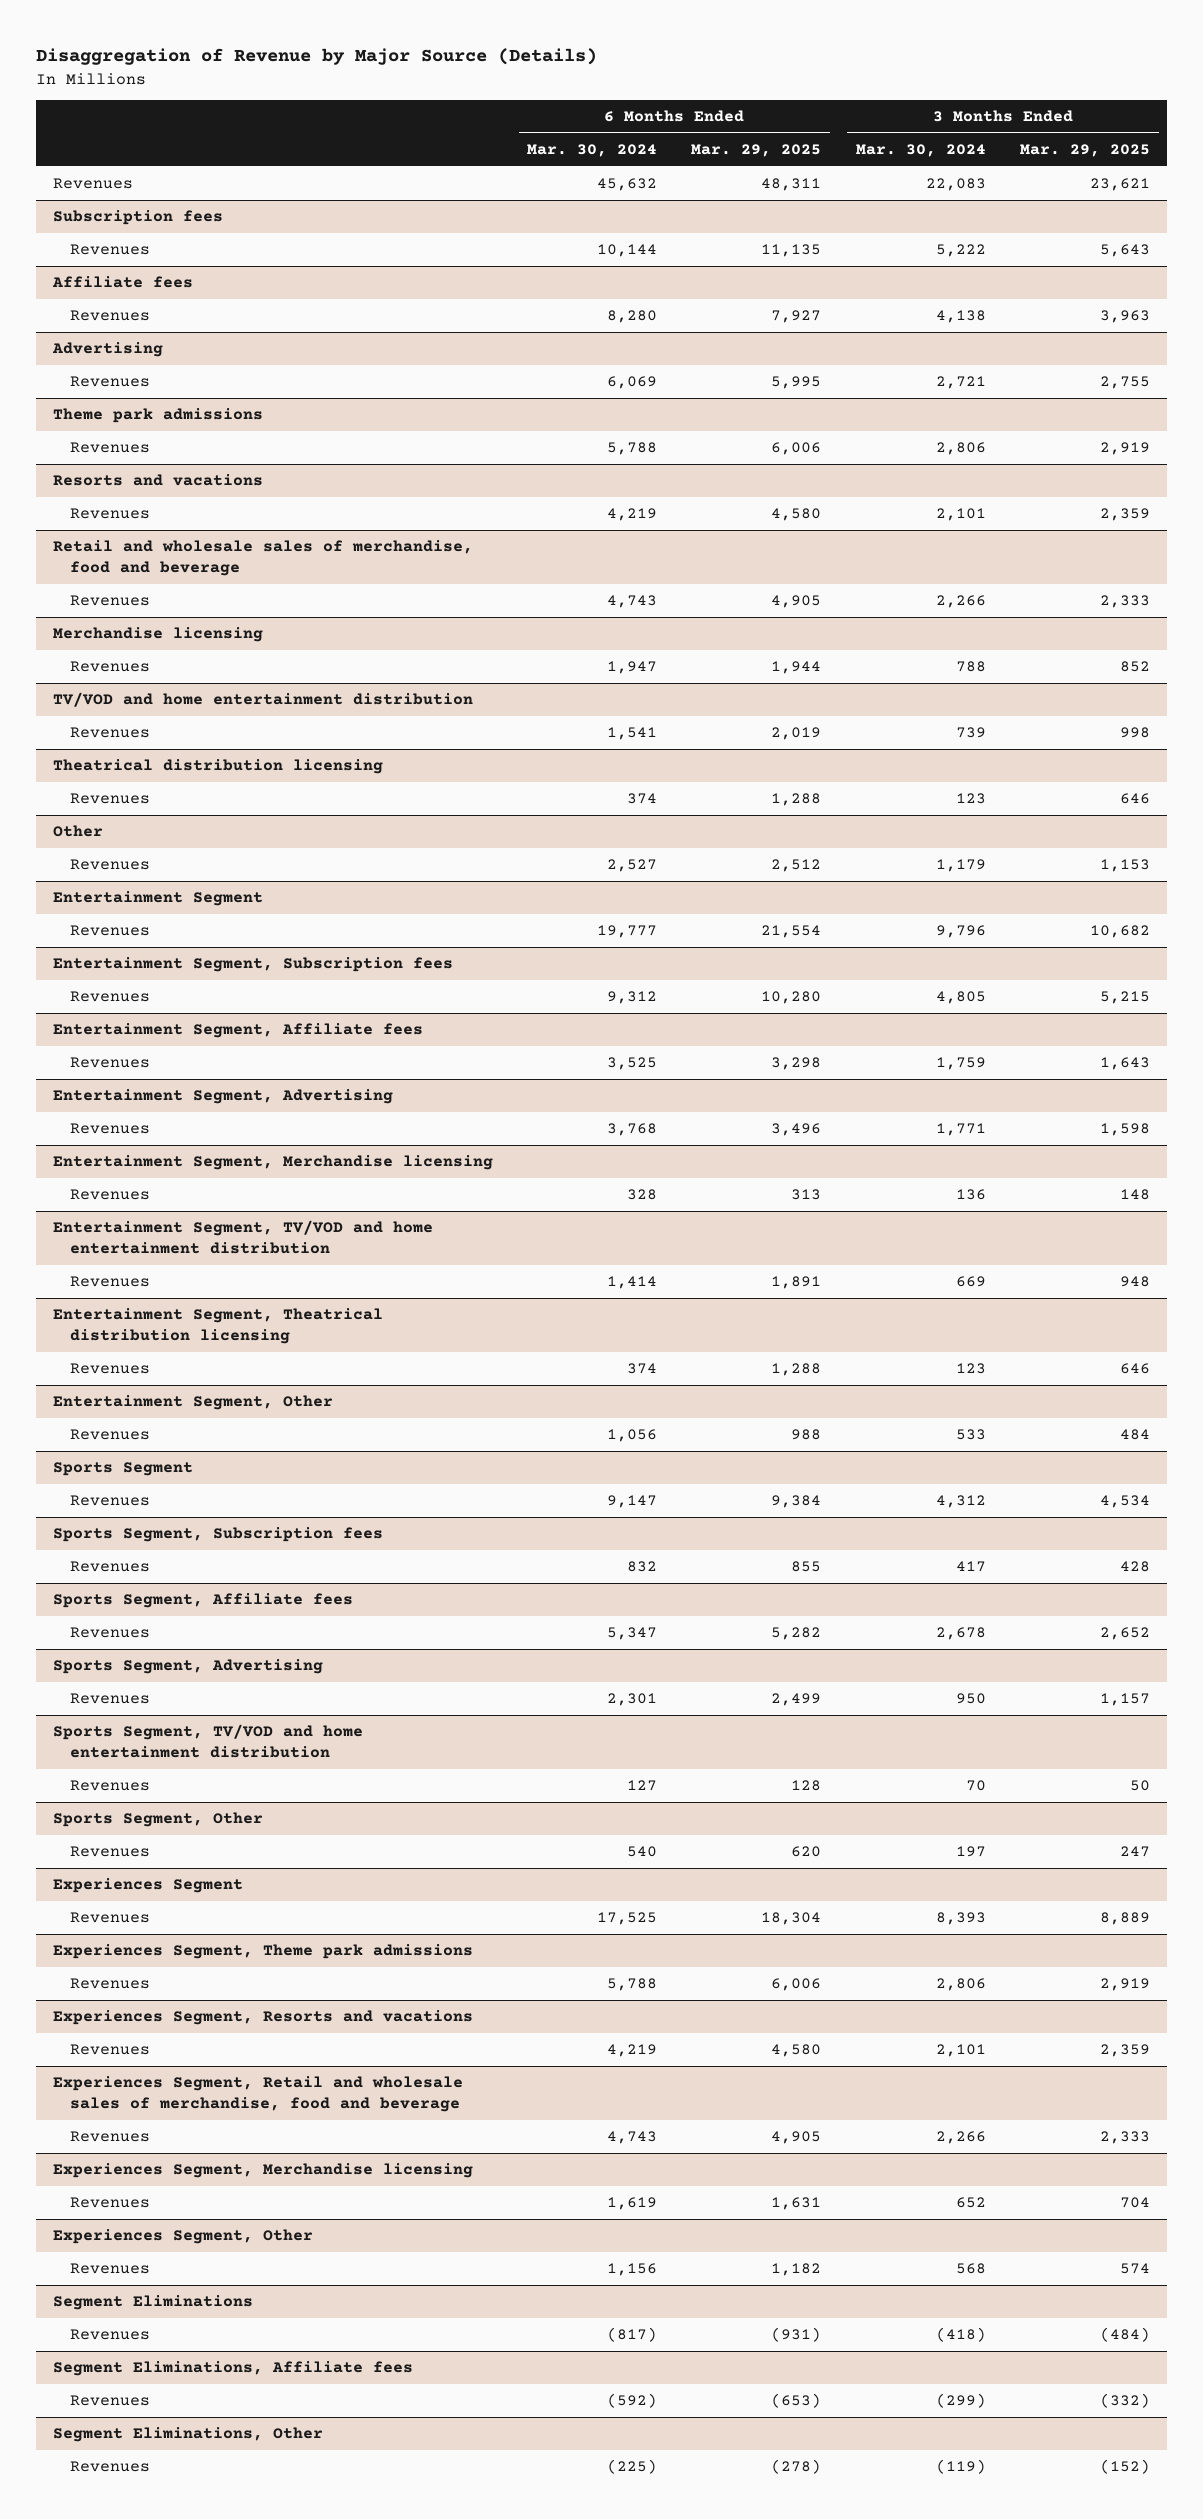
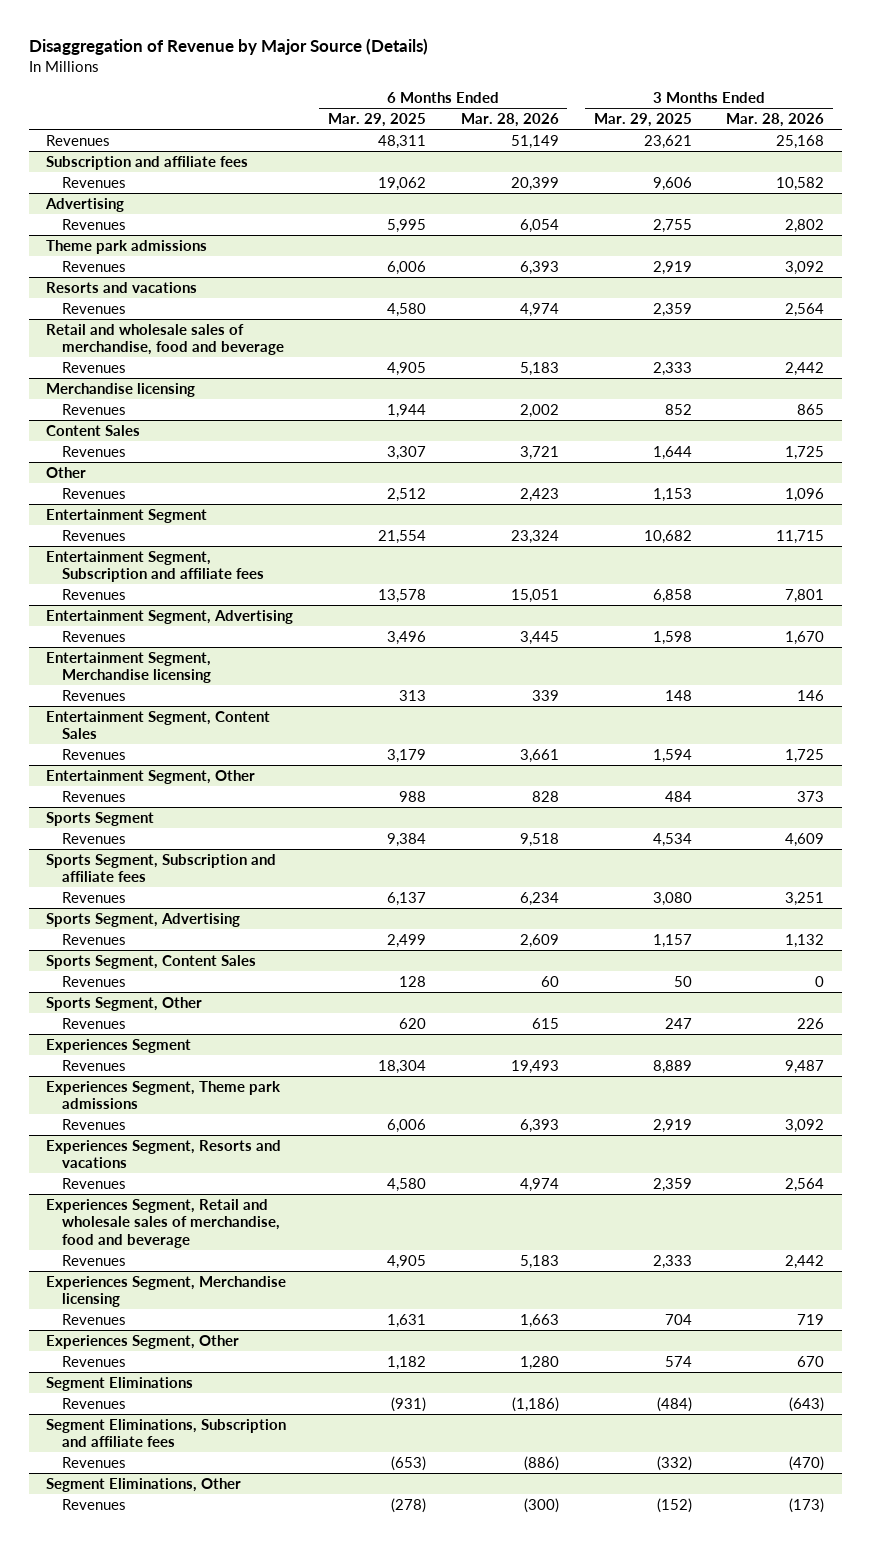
- | 6 Months Ended Mar. 30, 2024 | 6 Months Ended Mar. 29, 2025 | 3 Months Ended Mar. 30, 2024 | 3 Months Ended Mar. 29, 2025
+ | 6 Months Ended Mar. 29, 2025 | 6 Months Ended Mar. 28, 2026 | 3 Months Ended Mar. 29, 2025 | 3 Months Ended Mar. 28, 2026
- Subscription fees
- Revenues | 10,144 | 11,135 | 5,222 | 5,643
- Affiliate fees
- Revenues | 8,280 | 7,927 | 4,138 | 3,963
+ Subscription and affiliate fees
+ Revenues | 19,062 | 20,399 | 9,606 | 10,582
- TV/VOD and home entertainment distribution
- Revenues | 1,541 | 2,019 | 739 | 998
- Theatrical distribution licensing
- Revenues | 374 | 1,288 | 123 | 646
+ Content Sales
+ Revenues | 3,307 | 3,721 | 1,644 | 1,725
- Entertainment Segment, Subscription fees
- Revenues | 9,312 | 10,280 | 4,805 | 5,215
- Entertainment Segment, Affiliate fees
- Revenues | 3,525 | 3,298 | 1,759 | 1,643
+ Entertainment Segment, Subscription and affiliate fees
+ Revenues | 13,578 | 15,051 | 6,858 | 7,801
- Entertainment Segment, TV/VOD and home entertainment distribution
- Revenues | 1,414 | 1,891 | 669 | 948
- Entertainment Segment, Theatrical distribution licensing
- Revenues | 374 | 1,288 | 123 | 646
+ Entertainment Segment, Content Sales
+ Revenues | 3,179 | 3,661 | 1,594 | 1,725
- Sports Segment, Subscription fees
- Revenues | 832 | 855 | 417 | 428
- Sports Segment, Affiliate fees
- Revenues | 5,347 | 5,282 | 2,678 | 2,652
+ Sports Segment, Subscription and affiliate fees
+ Revenues | 6,137 | 6,234 | 3,080 | 3,251
- Sports Segment, TV/VOD and home entertainment distribution
+ Sports Segment, Content Sales
- Segment Eliminations, Affiliate fees
+ Segment Eliminations, Subscription and affiliate fees

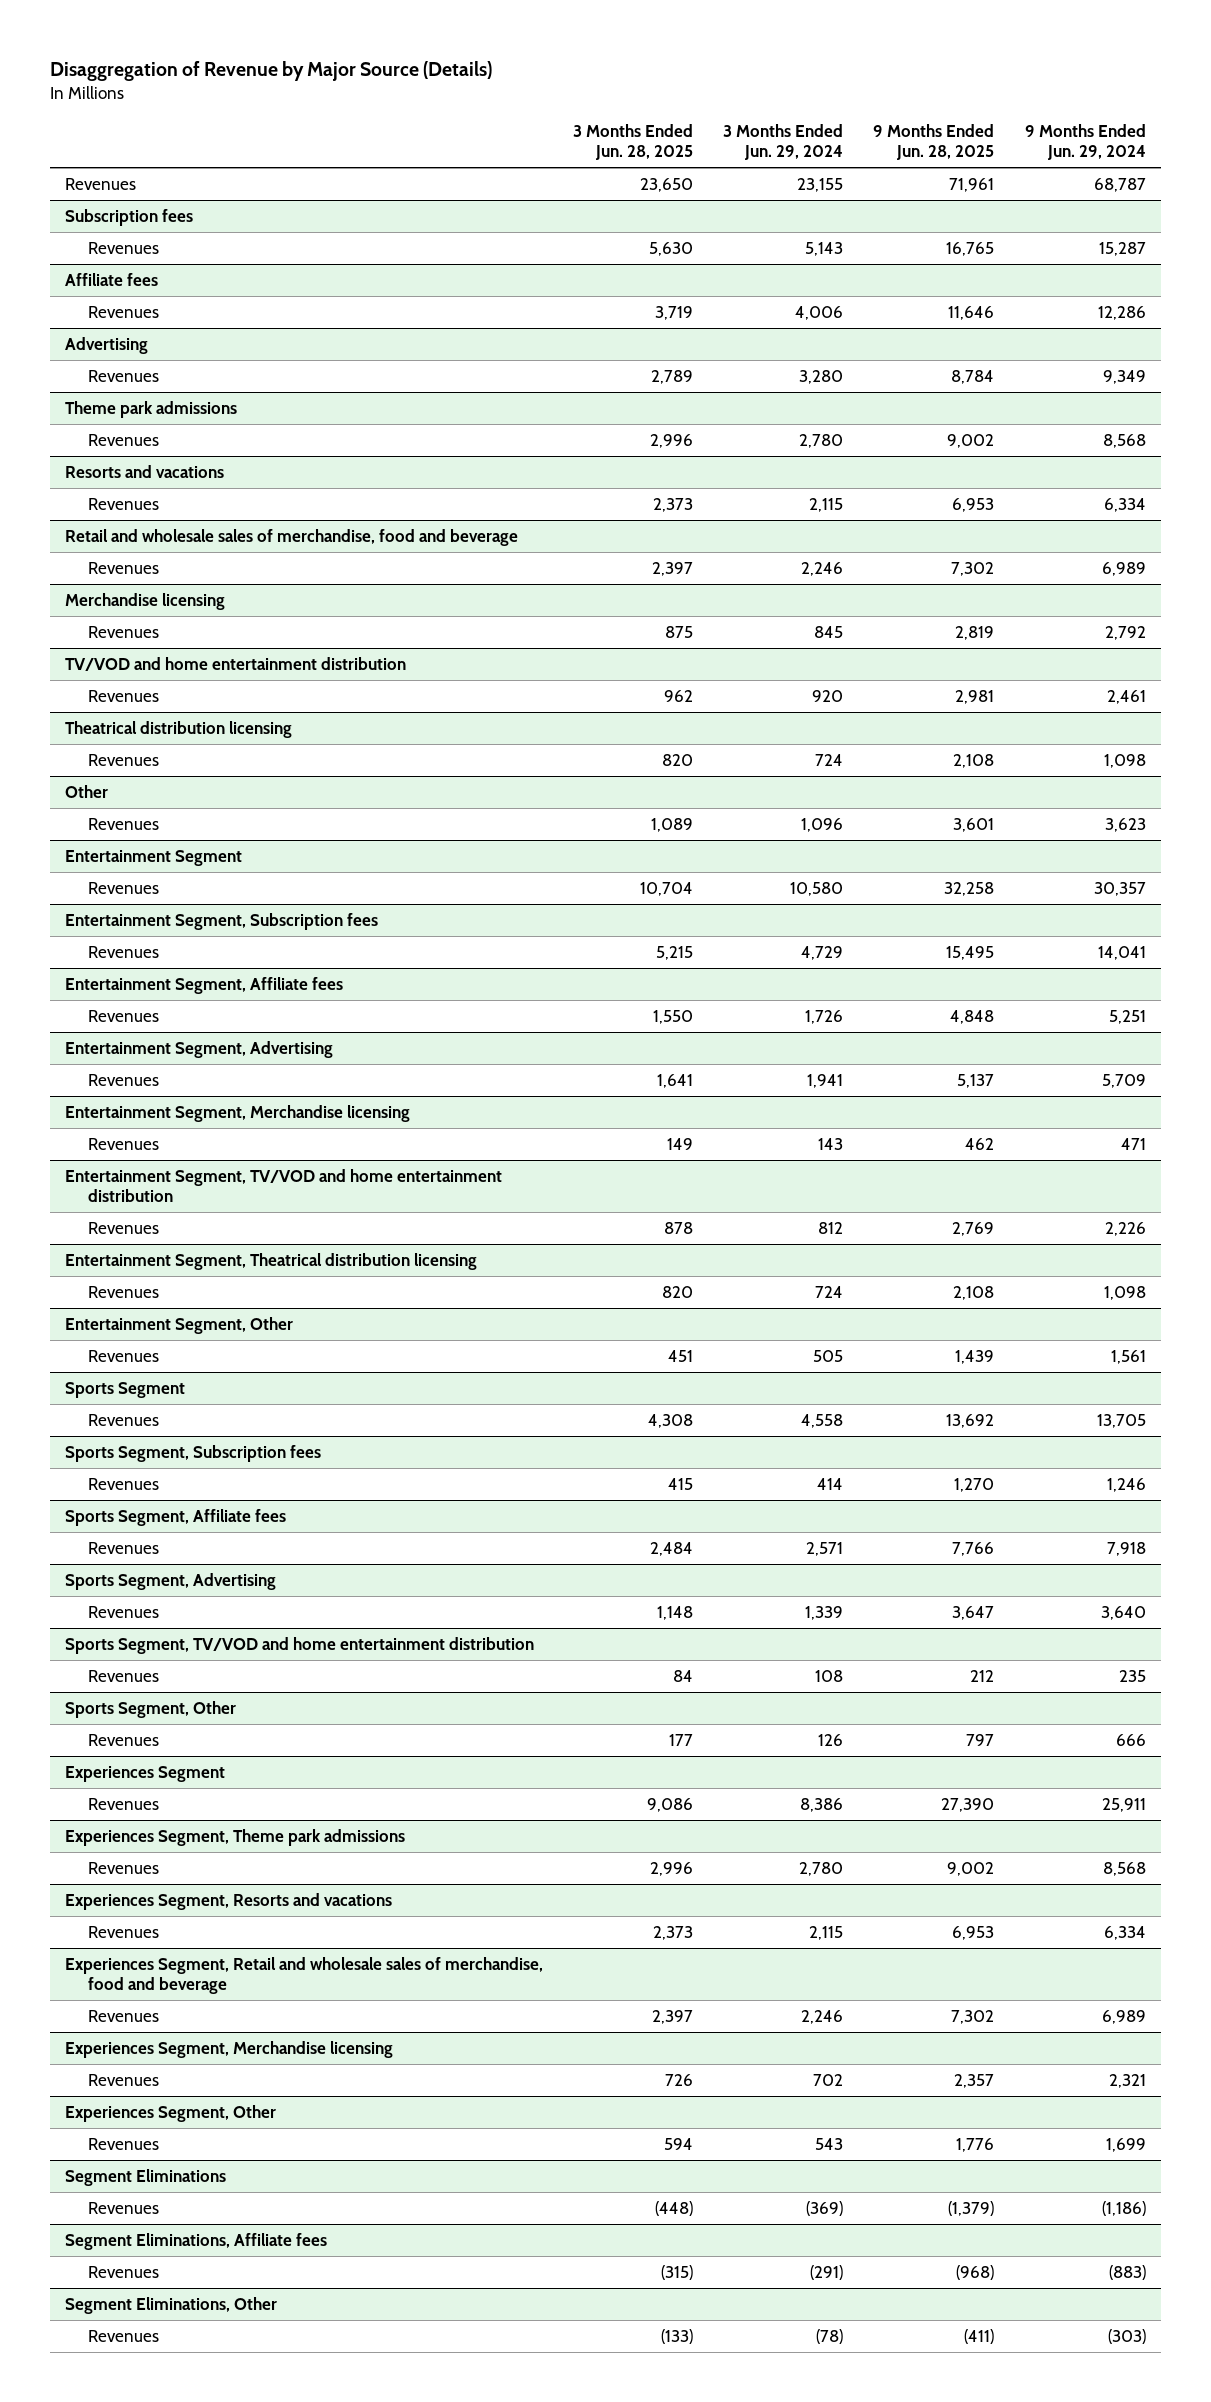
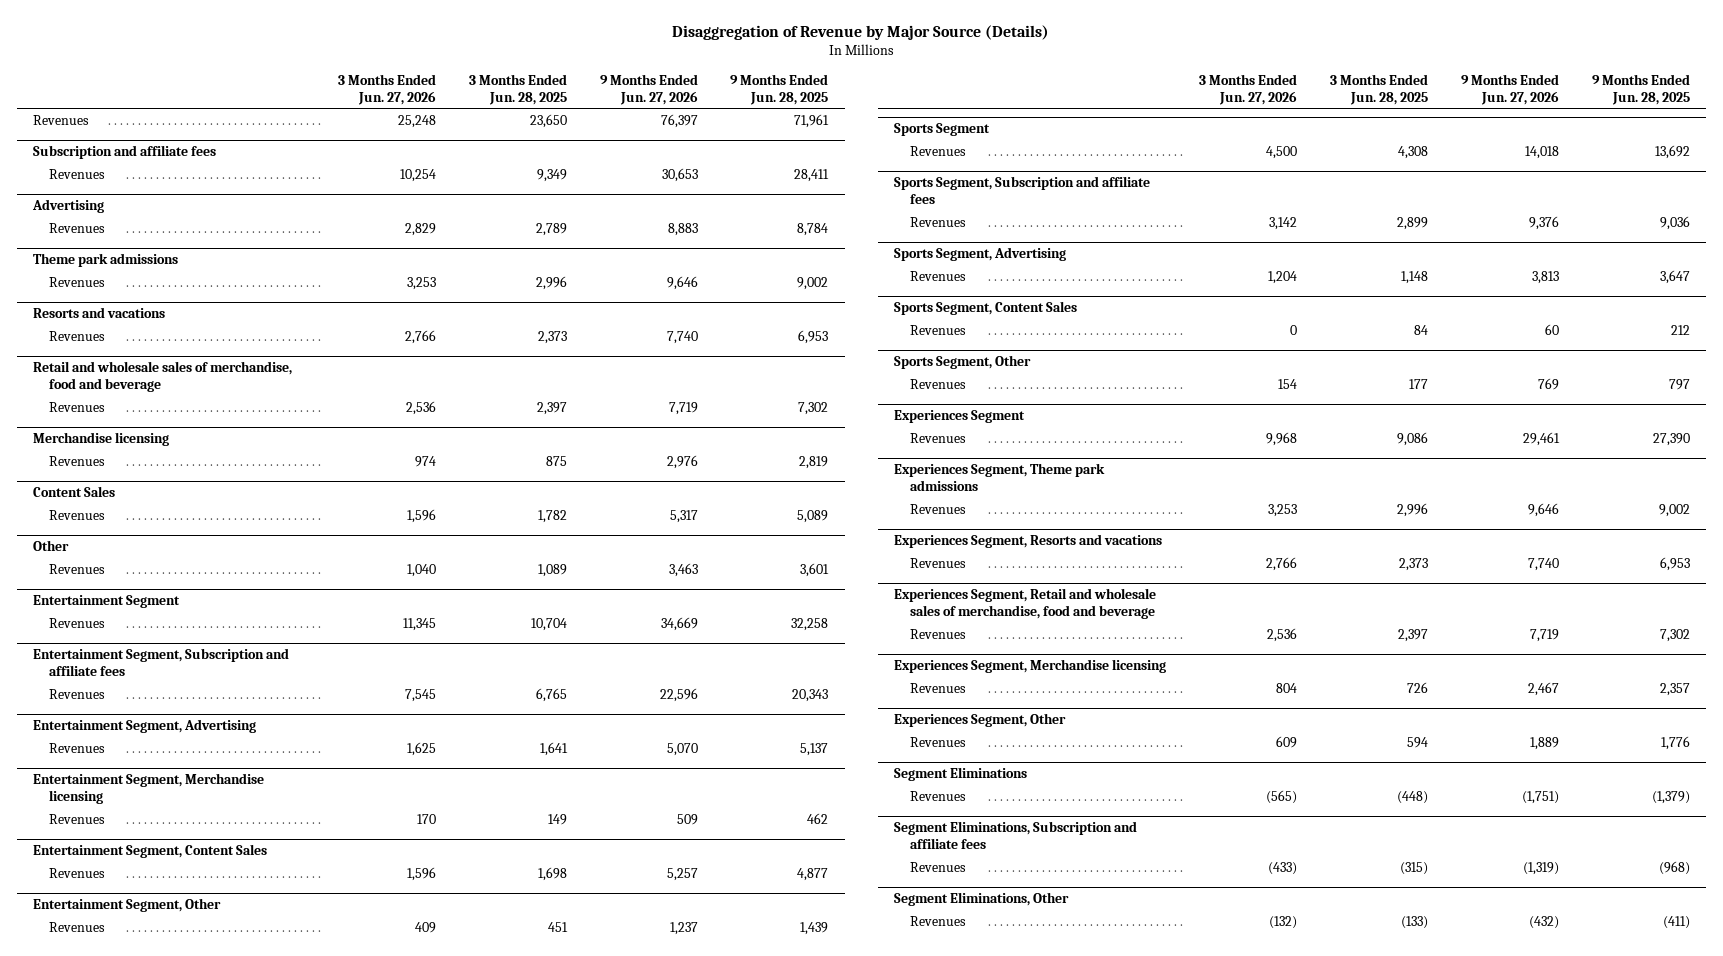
- | 3 Months Ended Jun. 28, 2025 | 3 Months Ended Jun. 29, 2024 | 9 Months Ended Jun. 28, 2025 | 9 Months Ended Jun. 29, 2024
+ | 3 Months Ended Jun. 27, 2026 | 3 Months Ended Jun. 28, 2025 | 9 Months Ended Jun. 27, 2026 | 9 Months Ended Jun. 28, 2025
- Subscription fees
- Revenues | 5,630 | 5,143 | 16,765 | 15,287
- Affiliate fees
- Revenues | 3,719 | 4,006 | 11,646 | 12,286
+ Subscription and affiliate fees
+ Revenues | 10,254 | 9,349 | 30,653 | 28,411
- TV/VOD and home entertainment distribution
- Revenues | 962 | 920 | 2,981 | 2,461
- Theatrical distribution licensing
- Revenues | 820 | 724 | 2,108 | 1,098
+ Content Sales
+ Revenues | 1,596 | 1,782 | 5,317 | 5,089
- Entertainment Segment, Subscription fees
- Revenues | 5,215 | 4,729 | 15,495 | 14,041
- Entertainment Segment, Affiliate fees
- Revenues | 1,550 | 1,726 | 4,848 | 5,251
+ Entertainment Segment, Subscription and affiliate fees
+ Revenues | 7,545 | 6,765 | 22,596 | 20,343
- Entertainment Segment, TV/VOD and home entertainment distribution
- Revenues | 878 | 812 | 2,769 | 2,226
- Entertainment Segment, Theatrical distribution licensing
- Revenues | 820 | 724 | 2,108 | 1,098
+ Entertainment Segment, Content Sales
+ Revenues | 1,596 | 1,698 | 5,257 | 4,877
- Sports Segment, Subscription fees
- Revenues | 415 | 414 | 1,270 | 1,246
- Sports Segment, Affiliate fees
- Revenues | 2,484 | 2,571 | 7,766 | 7,918
+ Sports Segment, Subscription and affiliate fees
+ Revenues | 3,142 | 2,899 | 9,376 | 9,036
- Sports Segment, TV/VOD and home entertainment distribution
+ Sports Segment, Content Sales
- Segment Eliminations, Affiliate fees
+ Segment Eliminations, Subscription and affiliate fees

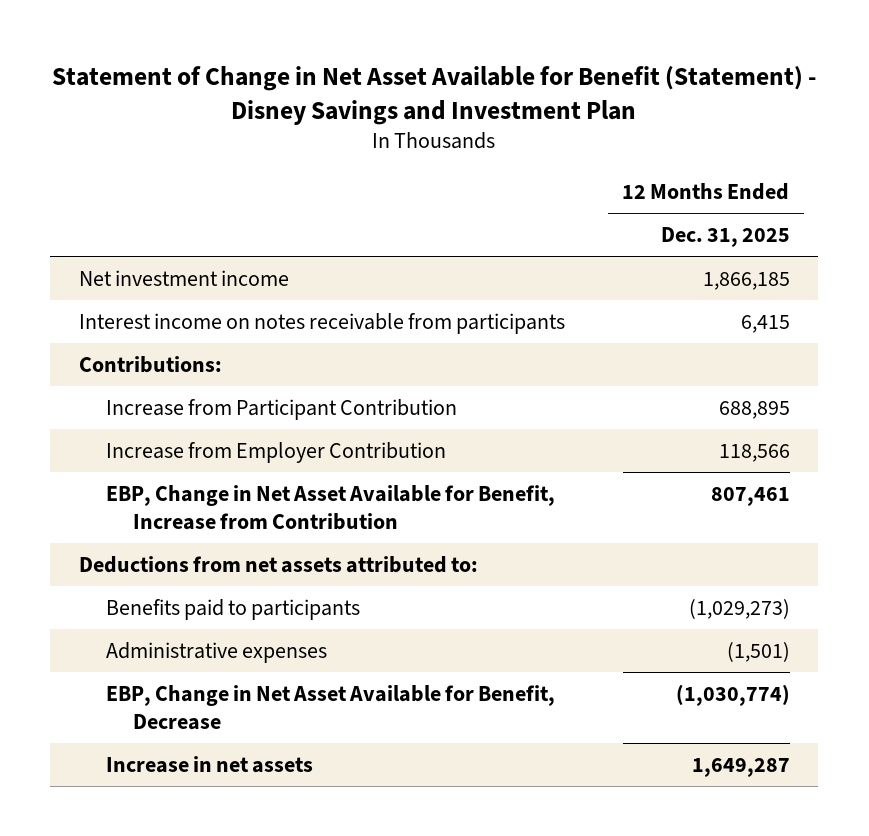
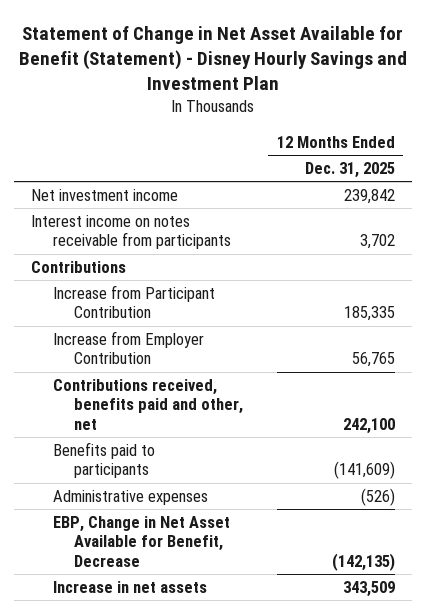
- Statement of Change in Net Asset Available for Benefit (Statement) - Disney Savings and Investment Plan
+ Statement of Change in Net Asset Available for Benefit (Statement) - Disney Hourly Savings and Investment Plan
- Net investment income | 1,866,185
- Interest income on notes receivable from participants | 6,415
- Contributions:
- Increase from Participant Contribution | 688,895
- Increase from Employer Contribution | 118,566
- EBP, Change in Net Asset Available for Benefit, Increase from Contribution | 807,461
- Deductions from net assets attributed to:
- Benefits paid to participants | (1,029,273)
- Administrative expenses | (1,501)
- EBP, Change in Net Asset Available for Benefit, Decrease | (1,030,774)
- Increase in net assets | 1,649,287
+ Net investment income | 239,842
+ Interest income on notes receivable from participants | 3,702
+ Contributions
+ Increase from Participant Contribution | 185,335
+ Increase from Employer Contribution | 56,765
+ Contributions received, benefits paid and other, net | 242,100
+ Benefits paid to participants | (141,609)
+ Administrative expenses | (526)
+ EBP, Change in Net Asset Available for Benefit, Decrease | (142,135)
+ Increase in net assets | 343,509

